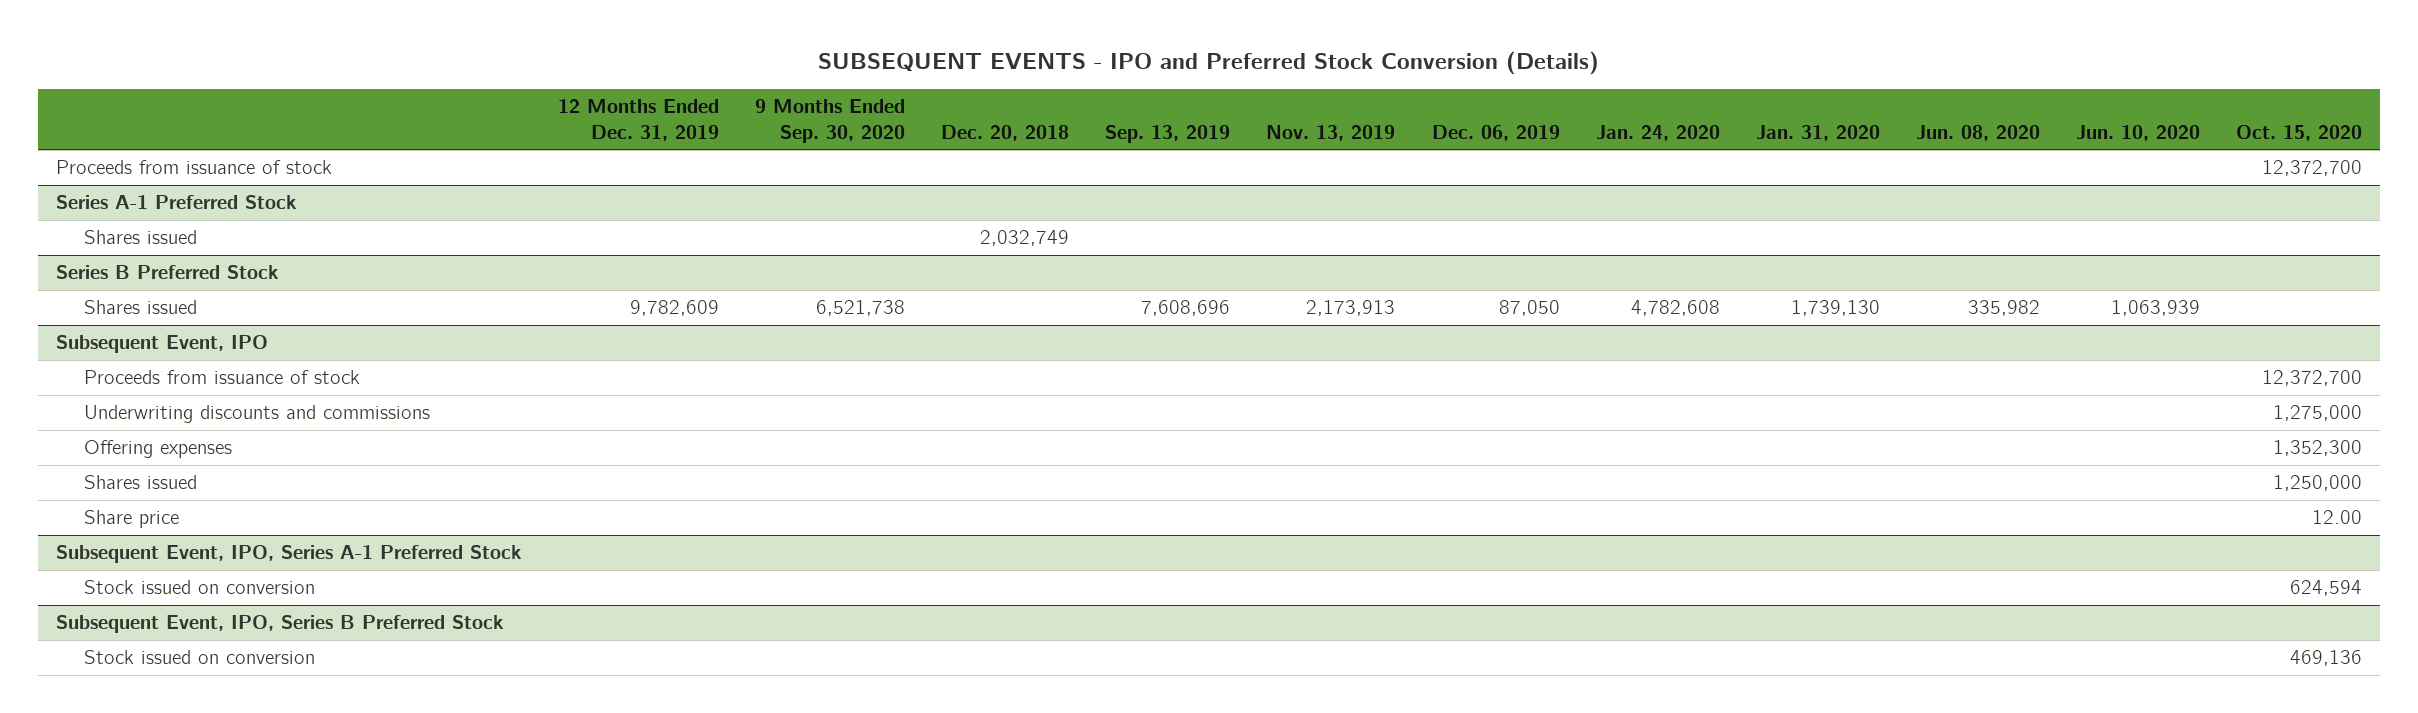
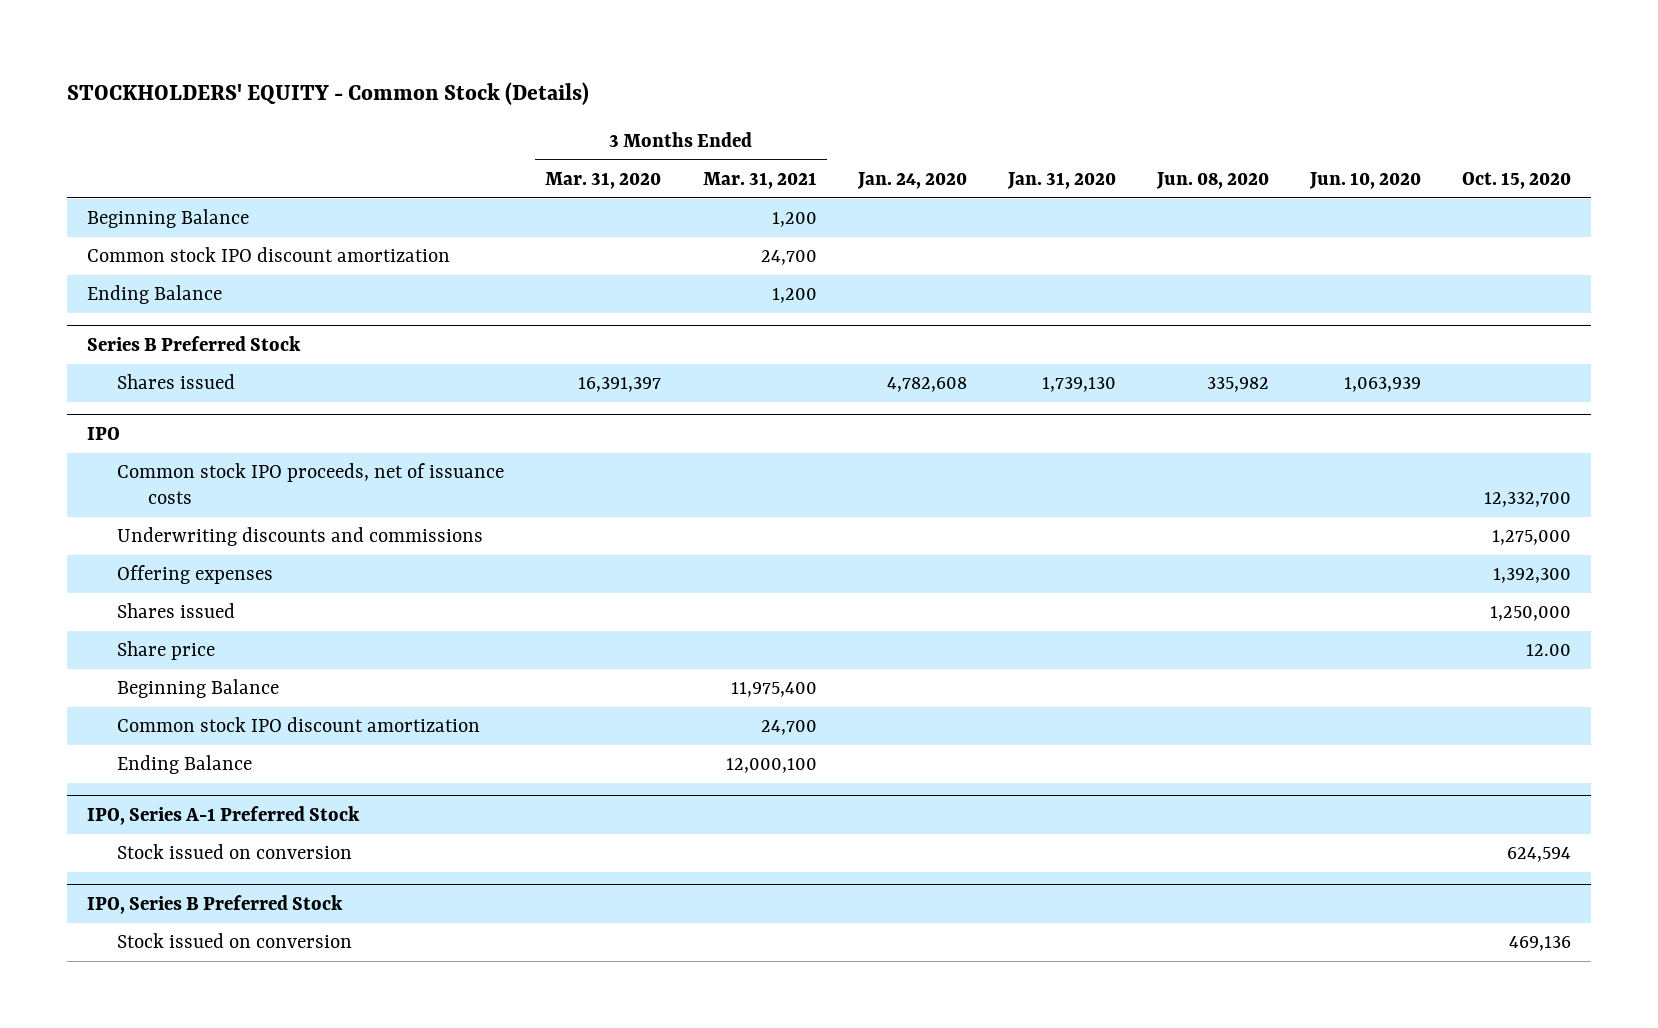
- SUBSEQUENT EVENTS - IPO and Preferred Stock Conversion (Details)
+ STOCKHOLDERS' EQUITY - Common Stock (Details)
- | 12 Months Ended Dec. 31, 2019 | 9 Months Ended Sep. 30, 2020 | Dec. 20, 2018 | Sep. 13, 2019 | Nov. 13, 2019 | Dec. 06, 2019 | Jan. 24, 2020 | Jan. 31, 2020 | Jun. 08, 2020 | Jun. 10, 2020 | Oct. 15, 2020
+ | 3 Months Ended Mar. 31, 2020 | 3 Months Ended Mar. 31, 2021 | Jan. 24, 2020 | Jan. 31, 2020 | Jun. 08, 2020 | Jun. 10, 2020 | Oct. 15, 2020
- Proceeds from issuance of stock | | | | | | | | | | | 12,372,700
- Series A-1 Preferred Stock
- Shares issued | | | 2,032,749 | | | | | | | |
+ Beginning Balance | | 1,200 | | | | |
+ Common stock IPO discount amortization | | 24,700 | | | | |
+ Ending Balance | | 1,200 | | | | |
- Subsequent Event, IPO
- Proceeds from issuance of stock | | | | | | | | | | | 12,372,700
+ IPO
+ Common stock IPO proceeds, net of issuance costs | | | | | | | 12,332,700
- Offering expenses | | | | | | | | | | | 1,352,300
+ Offering expenses | | | | | | | 1,392,300
- Subsequent Event, IPO, Series A-1 Preferred Stock
+ Beginning Balance | | 11,975,400 | | | | |
+ Common stock IPO discount amortization | | 24,700 | | | | |
+ Ending Balance | | 12,000,100 | | | | |
+ IPO, Series A-1 Preferred Stock
- Subsequent Event, IPO, Series B Preferred Stock
+ IPO, Series B Preferred Stock

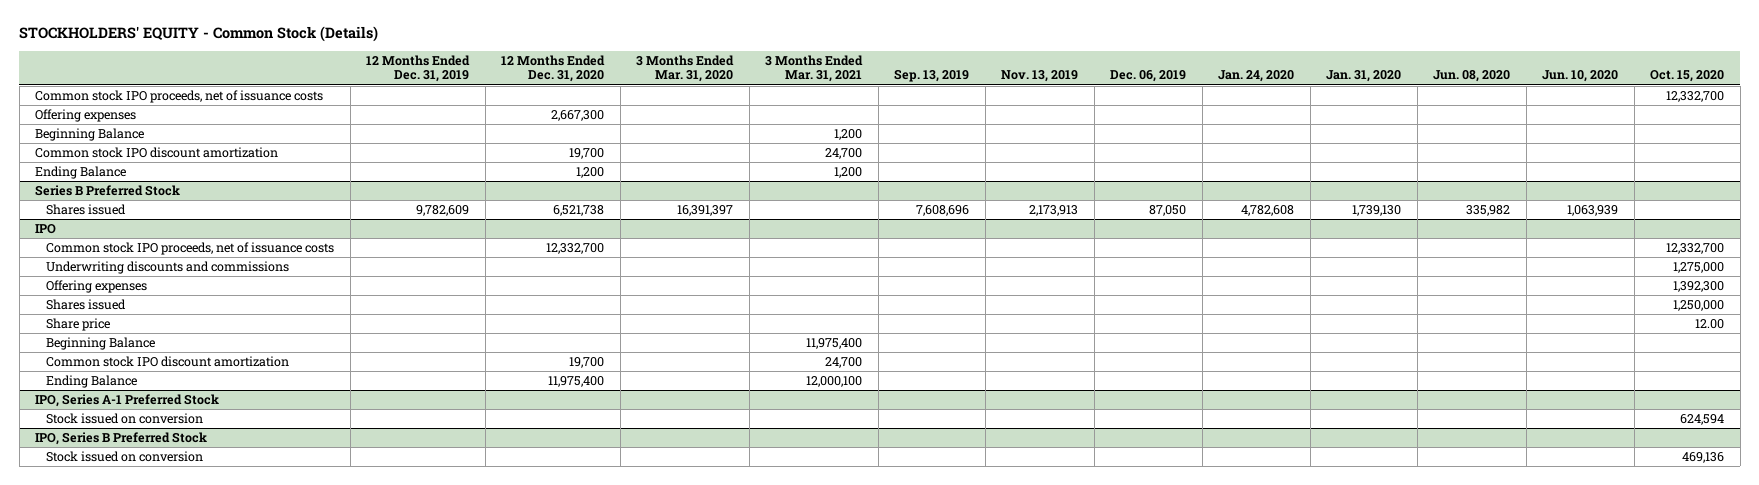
- | 3 Months Ended Mar. 31, 2020 | 3 Months Ended Mar. 31, 2021 | Jan. 24, 2020 | Jan. 31, 2020 | Jun. 08, 2020 | Jun. 10, 2020 | Oct. 15, 2020
+ | 12 Months Ended Dec. 31, 2019 | 12 Months Ended Dec. 31, 2020 | 3 Months Ended Mar. 31, 2020 | 3 Months Ended Mar. 31, 2021 | Sep. 13, 2019 | Nov. 13, 2019 | Dec. 06, 2019 | Jan. 24, 2020 | Jan. 31, 2020 | Jun. 08, 2020 | Jun. 10, 2020 | Oct. 15, 2020
+ Common stock IPO proceeds, net of issuance costs | | | | | | | | | | | | 12,332,700
+ Offering expenses | | 2,667,300 | | | | | | | | | |

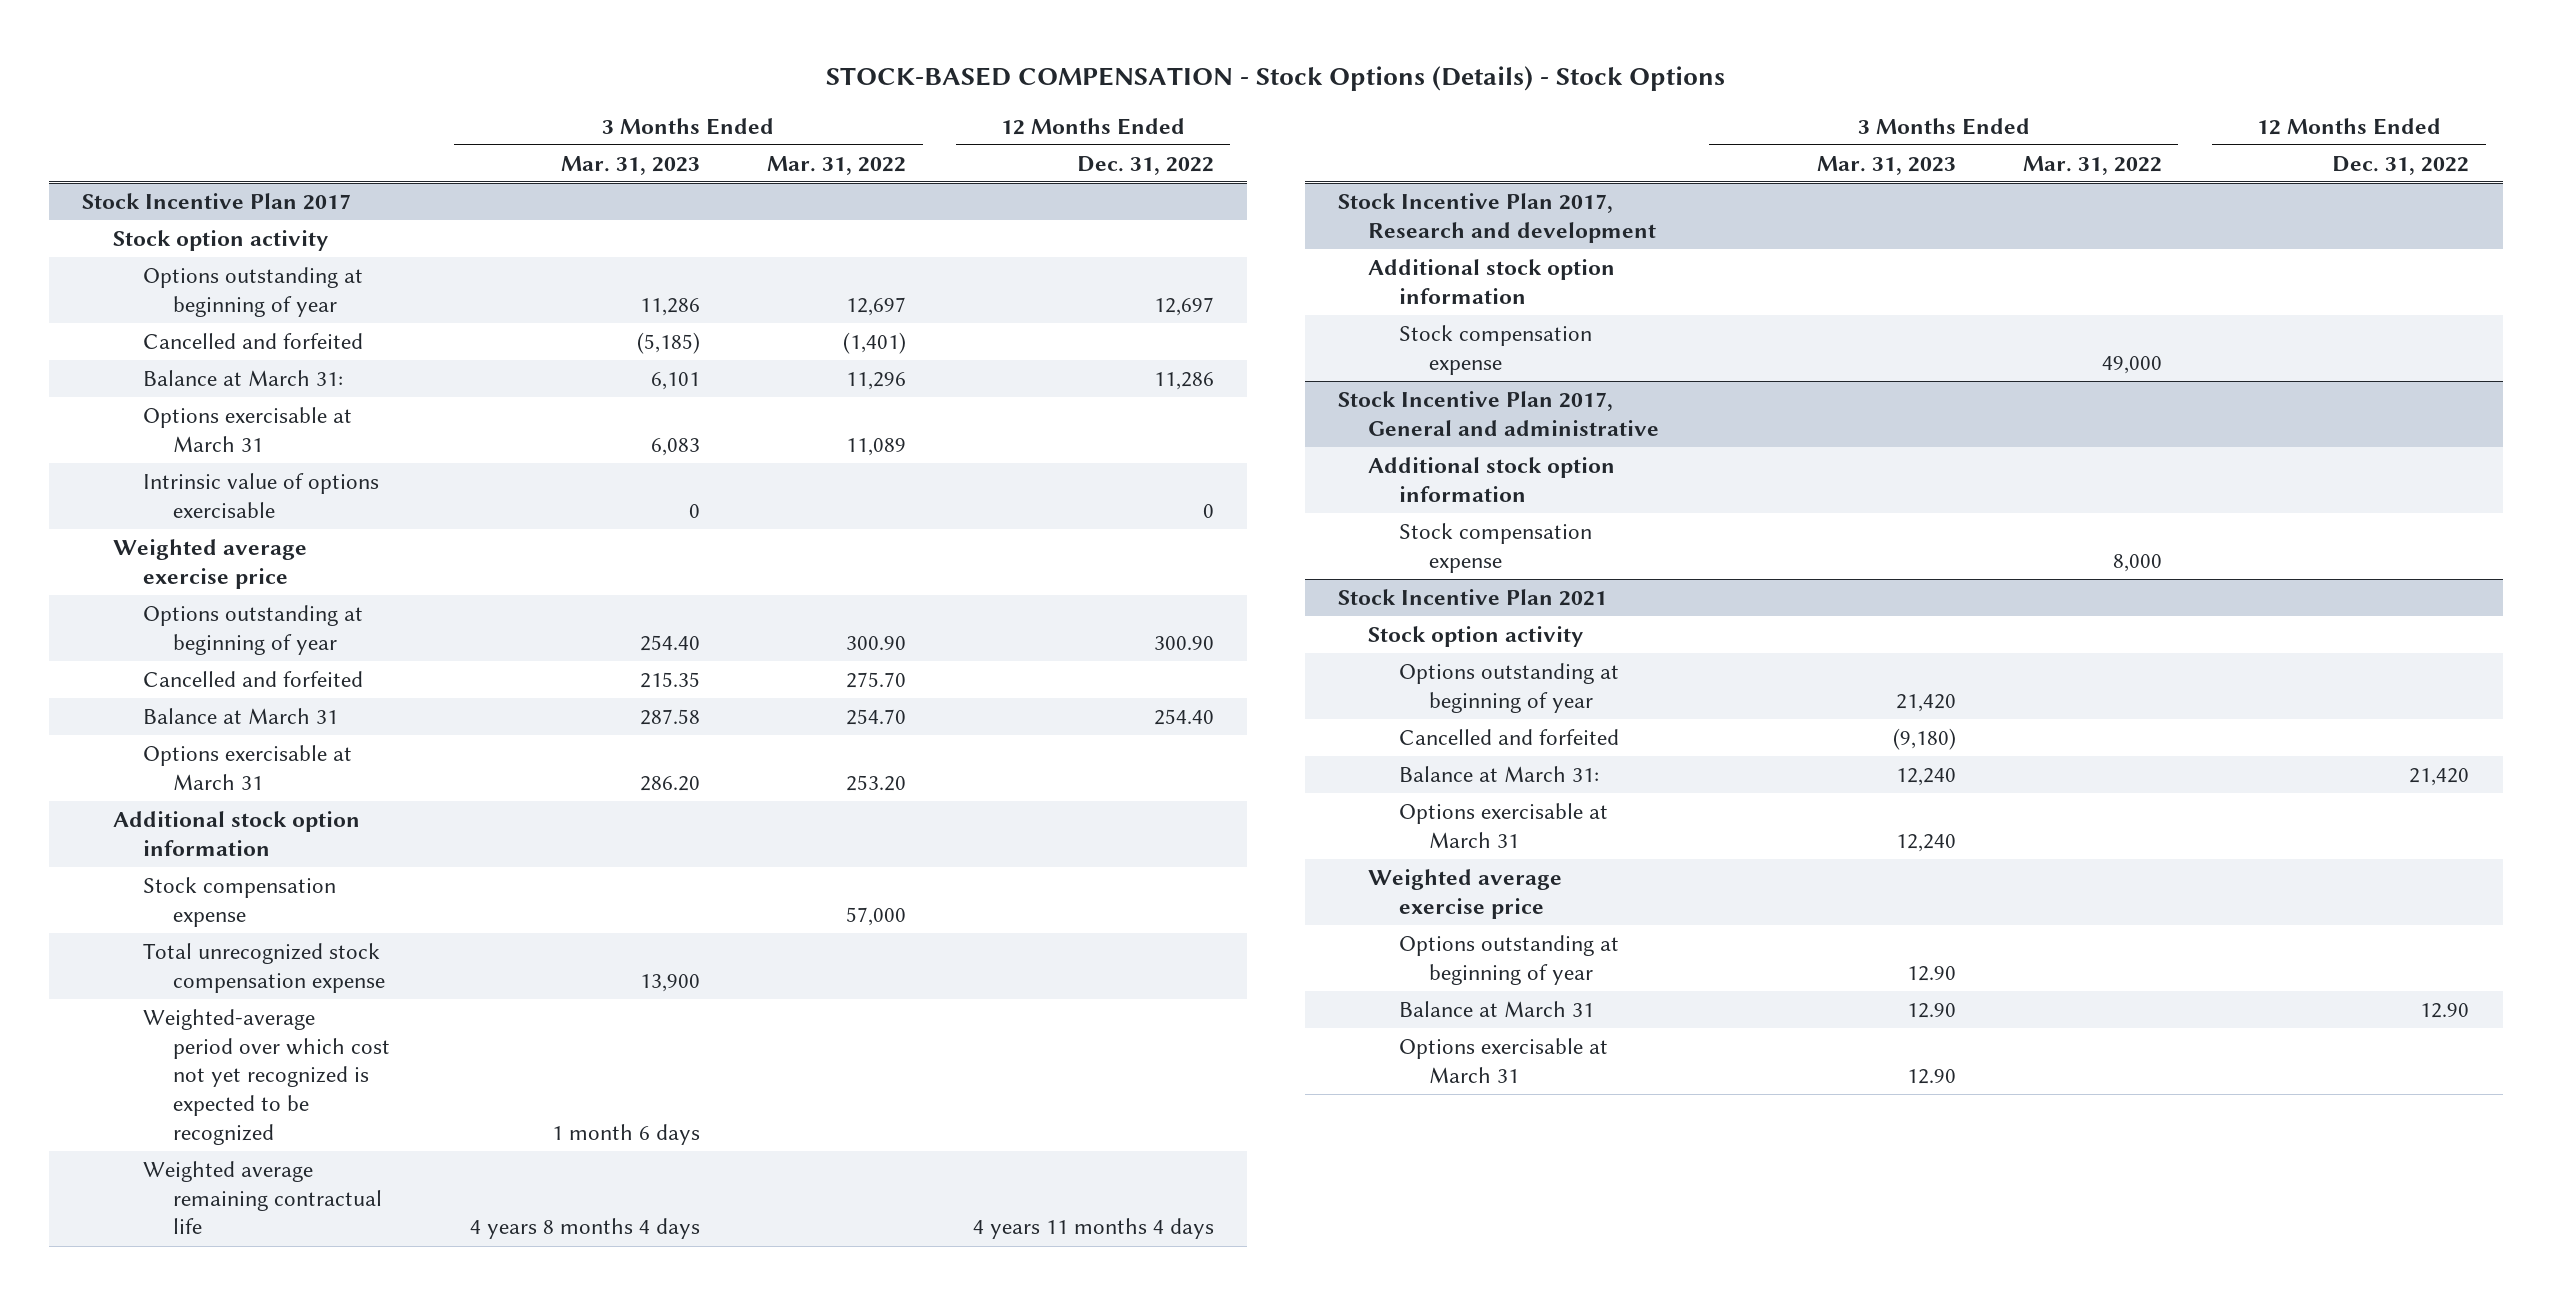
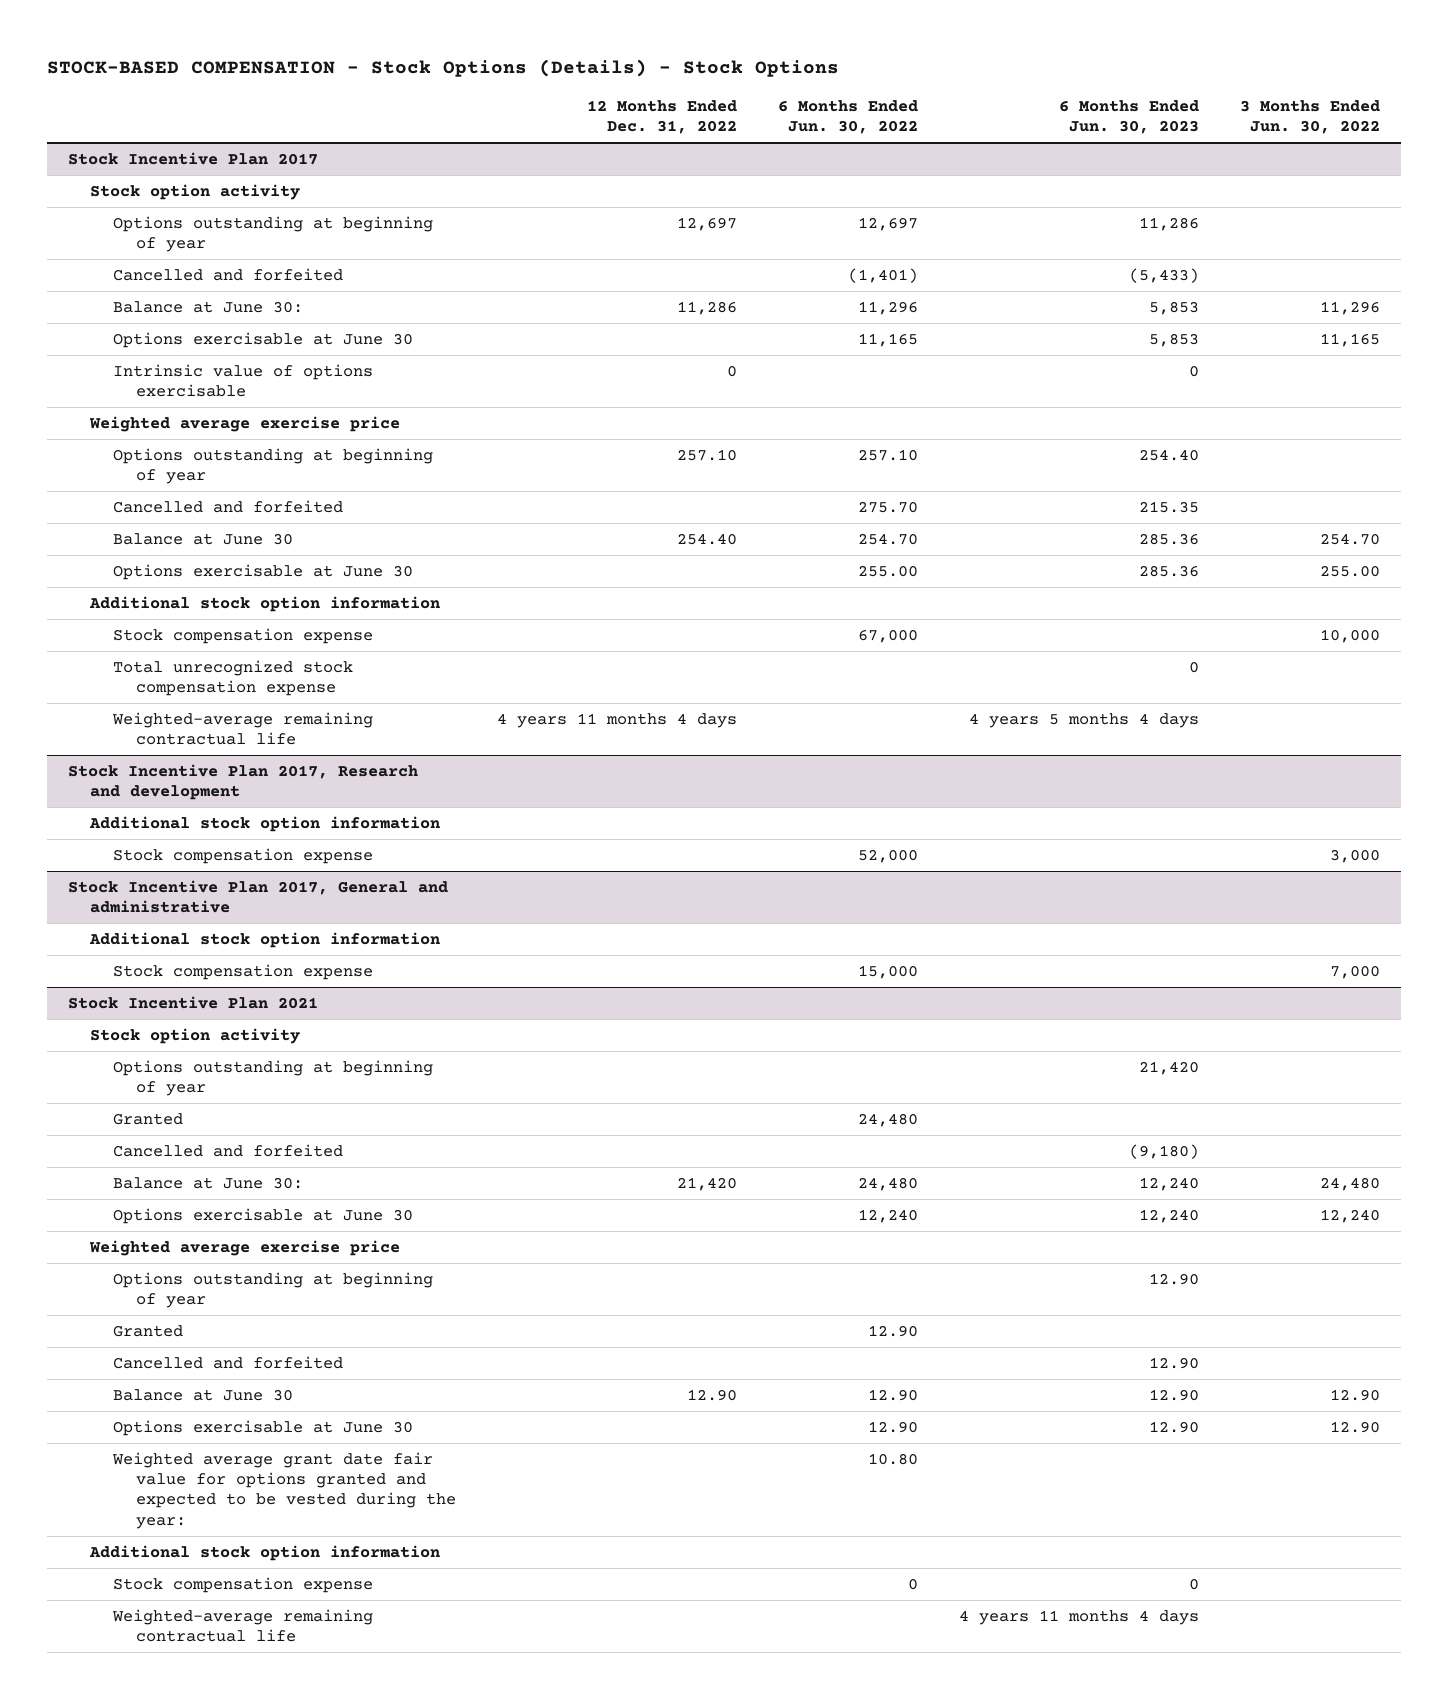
- | 3 Months Ended Mar. 31, 2023 | 3 Months Ended Mar. 31, 2022 | 12 Months Ended Dec. 31, 2022
+ | 12 Months Ended Dec. 31, 2022 | 6 Months Ended Jun. 30, 2022 | 6 Months Ended Jun. 30, 2023 | 3 Months Ended Jun. 30, 2022
@ Stock Incentive Plan 2017
- Balance at March 31: | 6,101 | 11,296 | 11,286
- Options exercisable at March 31 | 6,083 | 11,089 |
+ Balance at June 30: | 11,286 | 11,296 | 5,853 | 11,296
+ Options exercisable at June 30 | | 11,165 | 5,853 | 11,165
- Options outstanding at beginning of year | 254.40 | 300.90 | 300.90
+ Options outstanding at beginning of year | 257.10 | 257.10 | 254.40 |
- Balance at March 31 | 287.58 | 254.70 | 254.40
- Options exercisable at March 31 | 286.20 | 253.20 |
+ Balance at June 30 | 254.40 | 254.70 | 285.36 | 254.70
+ Options exercisable at June 30 | | 255.00 | 285.36 | 255.00
- Weighted-average period over which cost not yet recognized is expected to be recognized | 1 month 6 days | |
- Weighted average remaining contractual life | 4 years 8 months 4 days | | 4 years 11 months 4 days
+ Weighted-average remaining contractual life | 4 years 11 months 4 days | | 4 years 5 months 4 days |
@ Stock Incentive Plan 2021
+ Granted | | 24,480 | |
- Balance at March 31: | 12,240 | | 21,420
- Options exercisable at March 31 | 12,240 | |
+ Balance at June 30: | 21,420 | 24,480 | 12,240 | 24,480
+ Options exercisable at June 30 | | 12,240 | 12,240 | 12,240
- Balance at March 31 | 12.90 | | 12.90
- Options exercisable at March 31 | 12.90 | |
+ Granted | | 12.90 | |
+ Cancelled and forfeited | | | 12.90 |
+ Balance at June 30 | 12.90 | 12.90 | 12.90 | 12.90
+ Options exercisable at June 30 | | 12.90 | 12.90 | 12.90
+ Weighted average grant date fair value for options granted and expected to be vested during the year: | | 10.80 | |
+ Additional stock option information
+ Stock compensation expense | | 0 | 0 |
+ Weighted-average remaining contractual life | | | 4 years 11 months 4 days |

